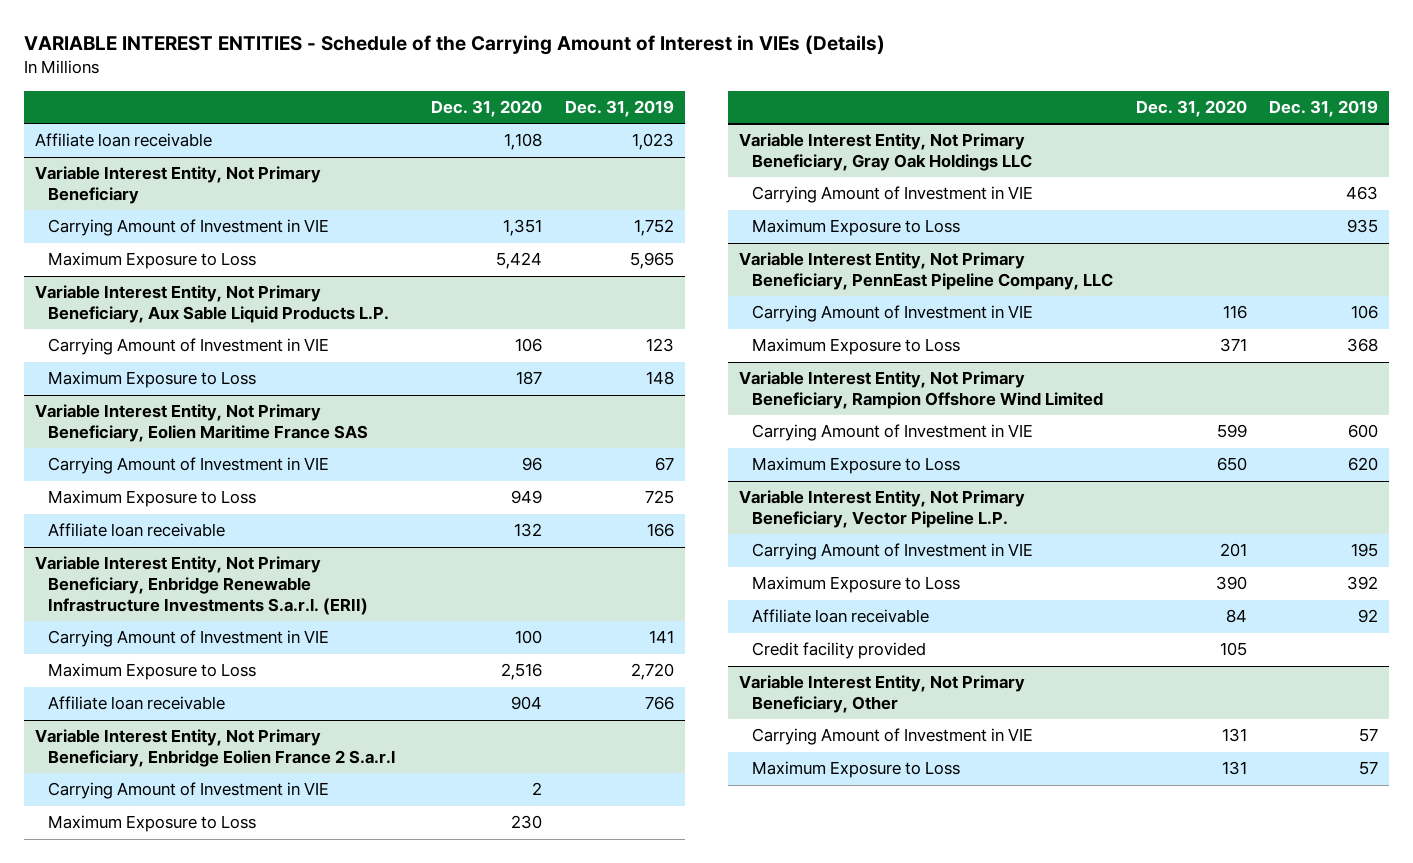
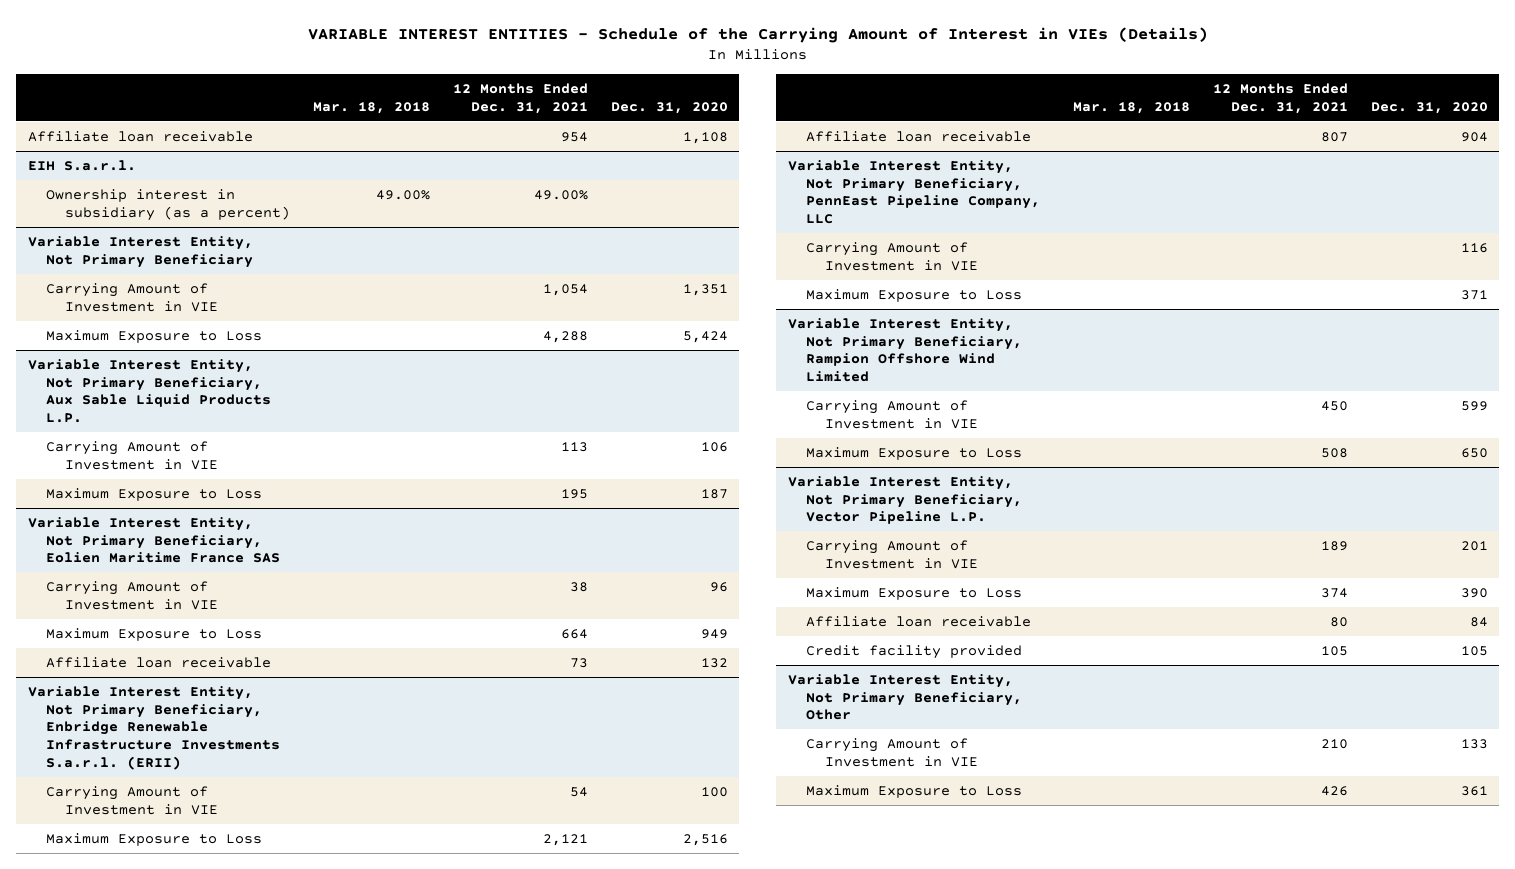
- | Dec. 31, 2020 | Dec. 31, 2019
+ | Mar. 18, 2018 | 12 Months Ended Dec. 31, 2021 | Dec. 31, 2020
+ EIH S.a.r.l.
+ Ownership interest in subsidiary (as a percent) | 49.00% | 49.00% |
- Variable Interest Entity, Not Primary Beneficiary, Enbridge Eolien France 2 S.a.r.l
- Carrying Amount of Investment in VIE | 2 |
- Maximum Exposure to Loss | 230 |
- Variable Interest Entity, Not Primary Beneficiary, Gray Oak Holdings LLC
- Carrying Amount of Investment in VIE | | 463
- Maximum Exposure to Loss | | 935
@ Variable Interest Entity, Not Primary Beneficiary, Other
- Carrying Amount of Investment in VIE | 131 | 57
- Maximum Exposure to Loss | 131 | 57
+ Carrying Amount of Investment in VIE | | 210 | 133
+ Maximum Exposure to Loss | | 426 | 361

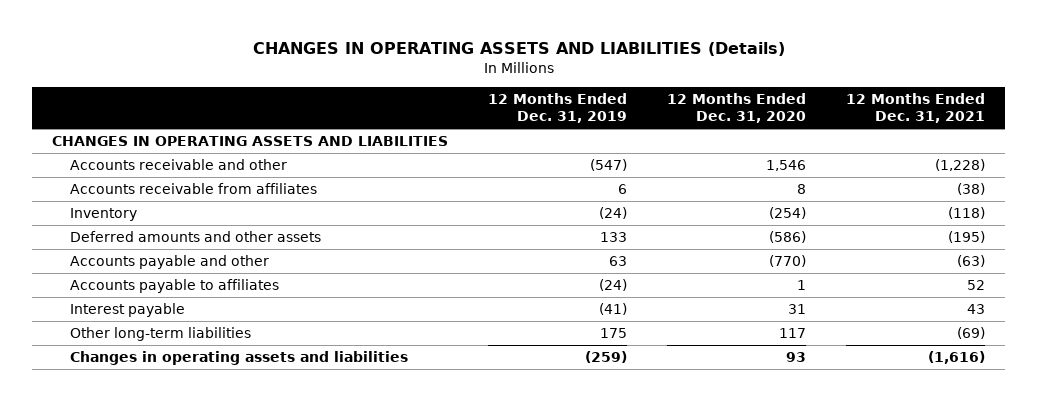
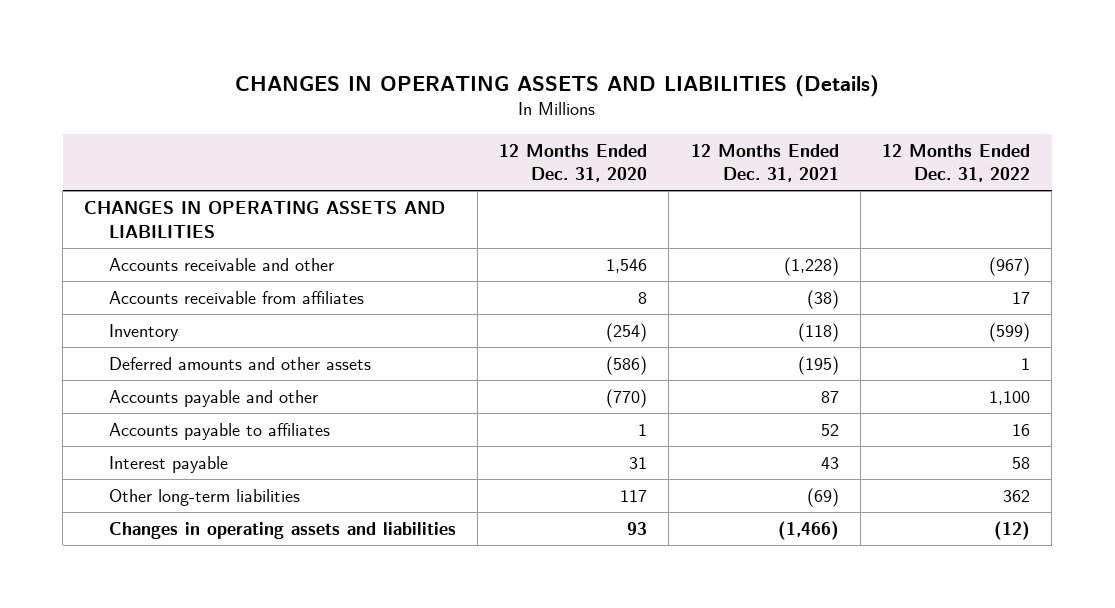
- | 12 Months Ended Dec. 31, 2019 | 12 Months Ended Dec. 31, 2020 | 12 Months Ended Dec. 31, 2021
+ | 12 Months Ended Dec. 31, 2020 | 12 Months Ended Dec. 31, 2021 | 12 Months Ended Dec. 31, 2022
- Accounts payable and other | 63 | (770) | (63)
+ Accounts payable and other | (770) | 87 | 1,100
- Changes in operating assets and liabilities | (259) | 93 | (1,616)
+ Changes in operating assets and liabilities | 93 | (1,466) | (12)

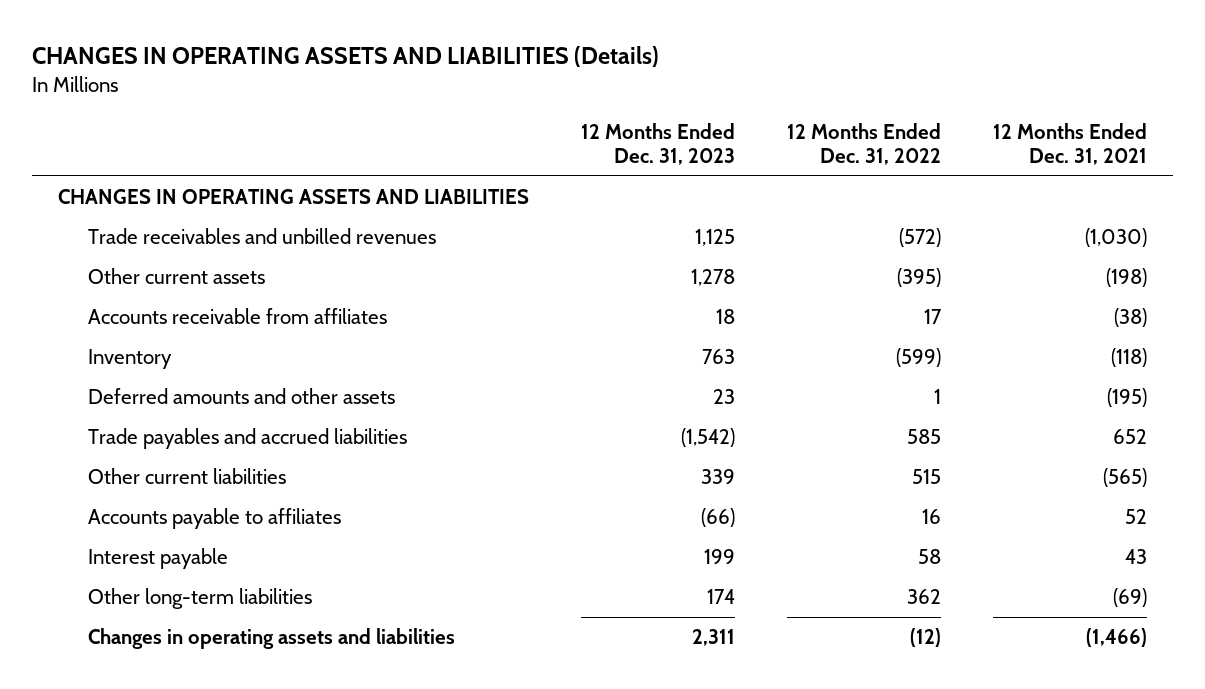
- | 12 Months Ended Dec. 31, 2020 | 12 Months Ended Dec. 31, 2021 | 12 Months Ended Dec. 31, 2022
+ | 12 Months Ended Dec. 31, 2023 | 12 Months Ended Dec. 31, 2022 | 12 Months Ended Dec. 31, 2021
- Accounts receivable and other | 1,546 | (1,228) | (967)
+ Trade receivables and unbilled revenues | 1,125 | (572) | (1,030)
+ Other current assets | 1,278 | (395) | (198)
- Accounts payable and other | (770) | 87 | 1,100
+ Trade payables and accrued liabilities | (1,542) | 585 | 652
+ Other current liabilities | 339 | 515 | (565)

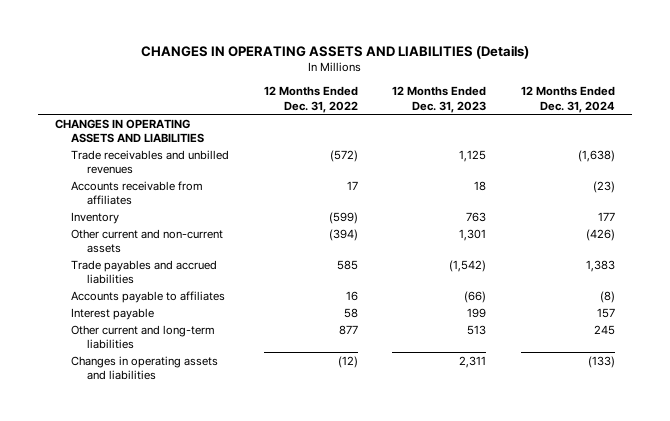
- | 12 Months Ended Dec. 31, 2023 | 12 Months Ended Dec. 31, 2022 | 12 Months Ended Dec. 31, 2021
+ | 12 Months Ended Dec. 31, 2022 | 12 Months Ended Dec. 31, 2023 | 12 Months Ended Dec. 31, 2024
- Other current assets | 1,278 | (395) | (198)
- Deferred amounts and other assets | 23 | 1 | (195)
+ Other current and non-current assets | (394) | 1,301 | (426)
- Other current liabilities | 339 | 515 | (565)
- Other long-term liabilities | 174 | 362 | (69)
+ Other current and long-term liabilities | 877 | 513 | 245

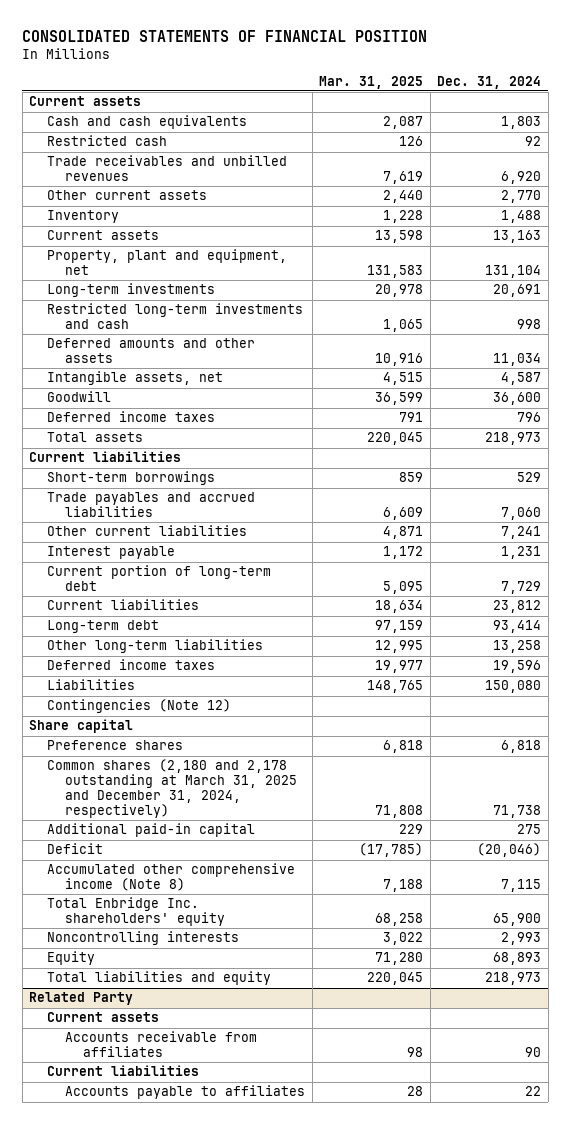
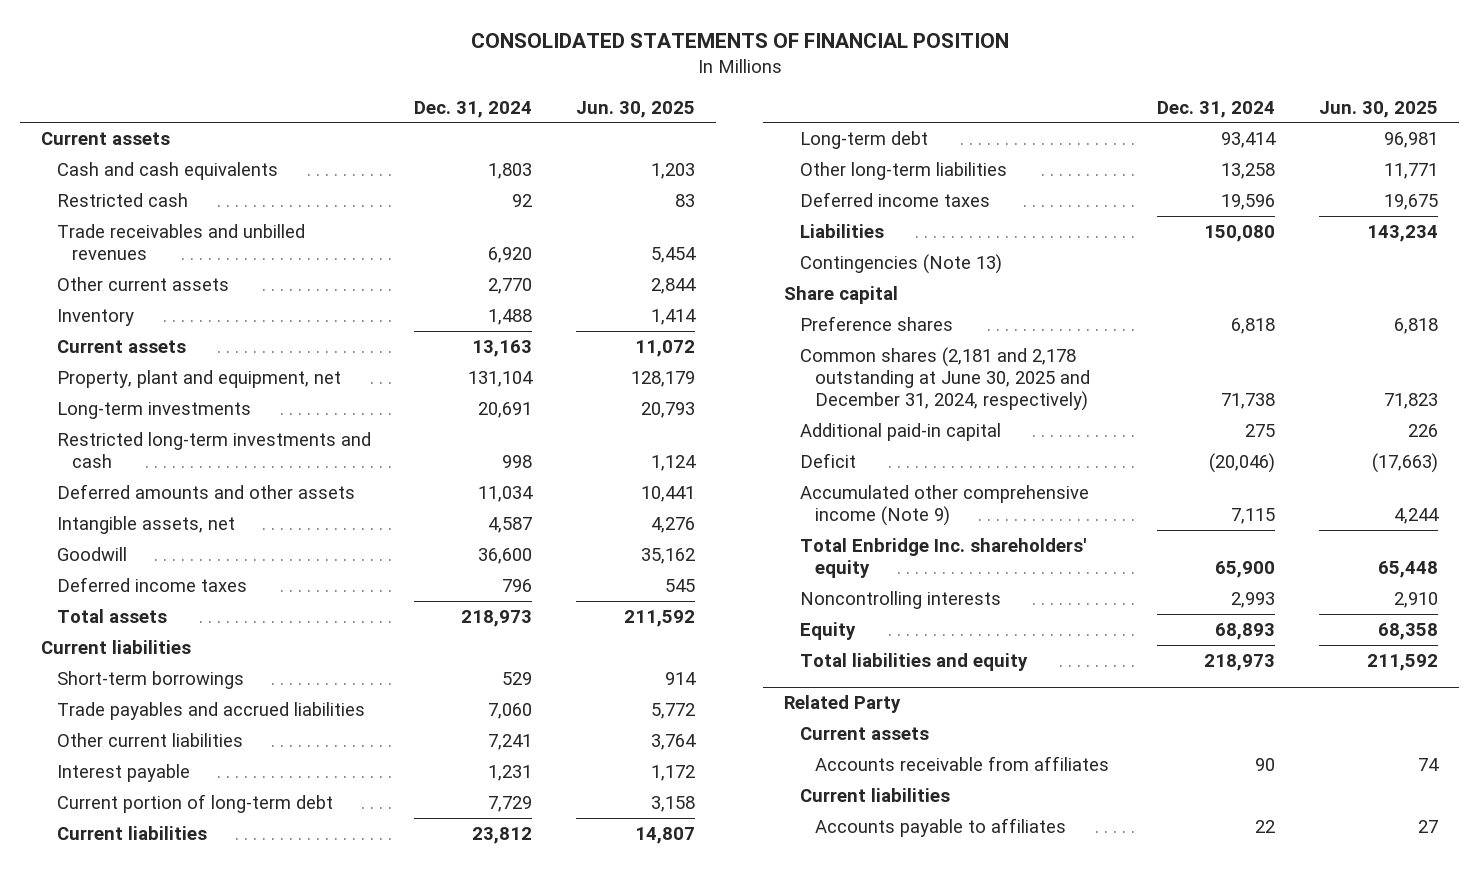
- | Mar. 31, 2025 | Dec. 31, 2024
+ | Dec. 31, 2024 | Jun. 30, 2025
- Contingencies (Note 12)
+ Contingencies (Note 13)
- Common shares (2,180 and 2,178 outstanding at March 31, 2025 and December 31, 2024, respectively) | 71,808 | 71,738
+ Common shares (2,181 and 2,178 outstanding at June 30, 2025 and December 31, 2024, respectively) | 71,738 | 71,823
- Accumulated other comprehensive income (Note 8) | 7,188 | 7,115
+ Accumulated other comprehensive income (Note 9) | 7,115 | 4,244

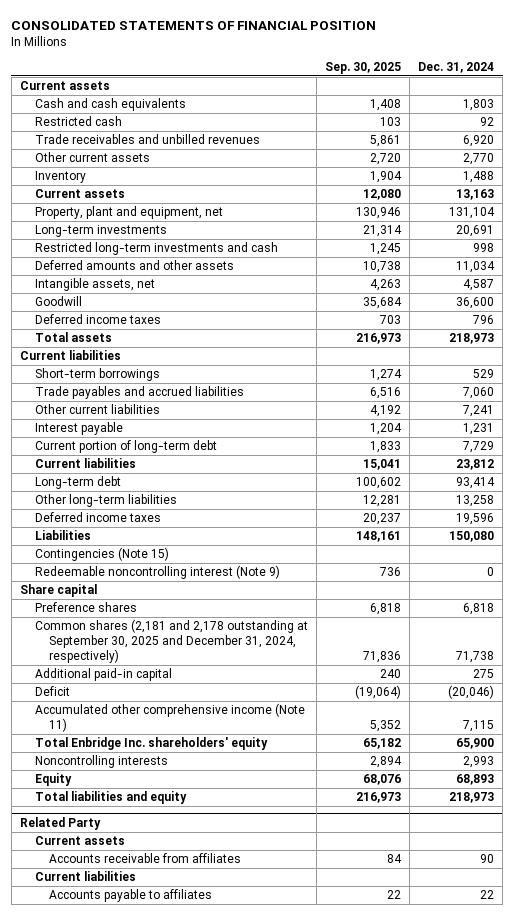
- | Dec. 31, 2024 | Jun. 30, 2025
+ | Sep. 30, 2025 | Dec. 31, 2024
- Contingencies (Note 13)
+ Contingencies (Note 15)
+ Redeemable noncontrolling interest (Note 9) | 736 | 0
- Common shares (2,181 and 2,178 outstanding at June 30, 2025 and December 31, 2024, respectively) | 71,738 | 71,823
+ Common shares (2,181 and 2,178 outstanding at September 30, 2025 and December 31, 2024, respectively) | 71,836 | 71,738
- Accumulated other comprehensive income (Note 9) | 7,115 | 4,244
+ Accumulated other comprehensive income (Note 11) | 5,352 | 7,115

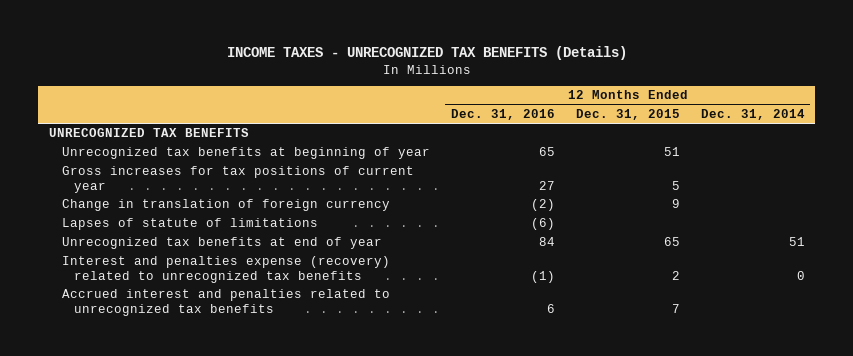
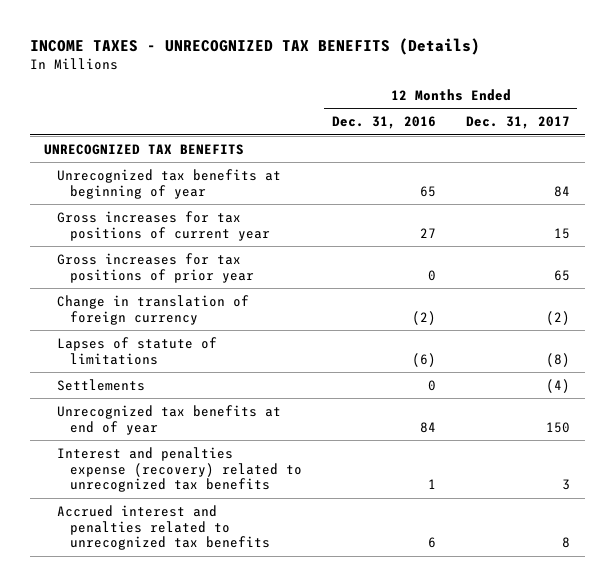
- | 12 Months Ended Dec. 31, 2016 | 12 Months Ended Dec. 31, 2015 | 12 Months Ended Dec. 31, 2014
+ | 12 Months Ended Dec. 31, 2016 | 12 Months Ended Dec. 31, 2017
+ Gross increases for tax positions of prior year | 0 | 65
+ Settlements | 0 | (4)
- Interest and penalties expense (recovery) related to unrecognized tax benefits | (1) | 2 | 0
+ Interest and penalties expense (recovery) related to unrecognized tax benefits | 1 | 3

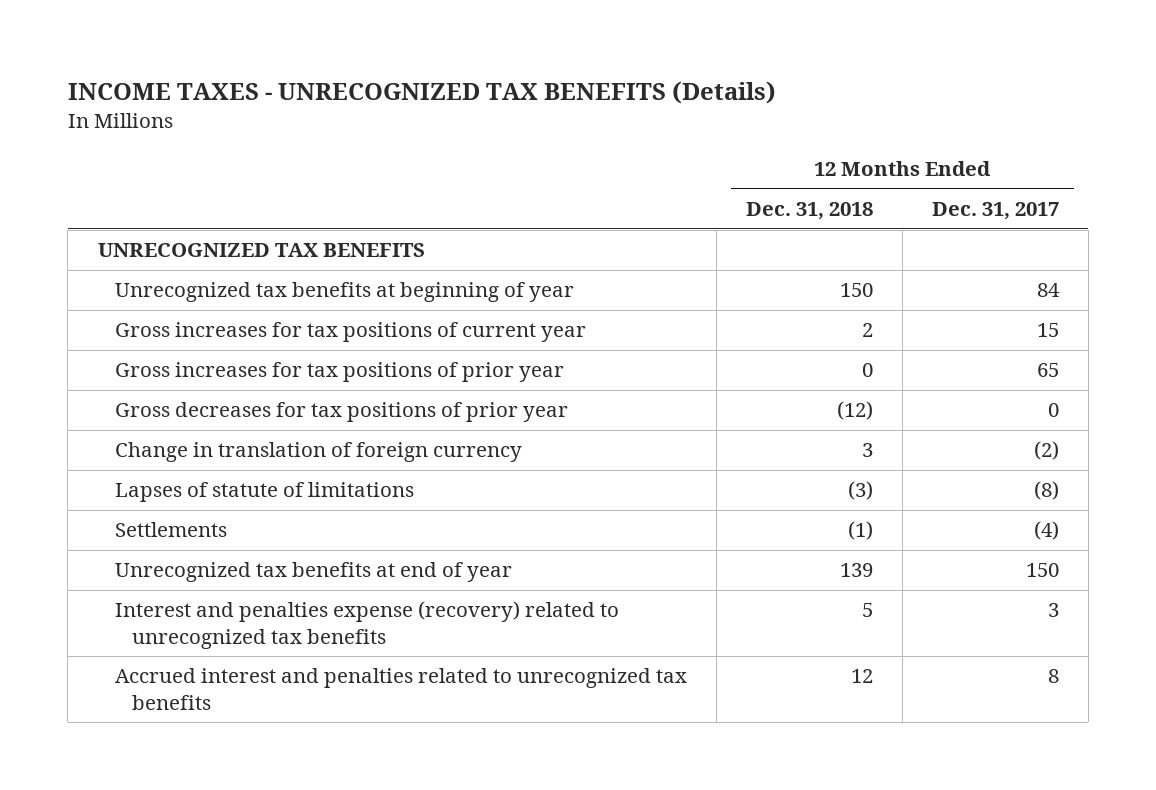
- | 12 Months Ended Dec. 31, 2016 | 12 Months Ended Dec. 31, 2017
+ | 12 Months Ended Dec. 31, 2018 | 12 Months Ended Dec. 31, 2017
+ Gross decreases for tax positions of prior year | (12) | 0

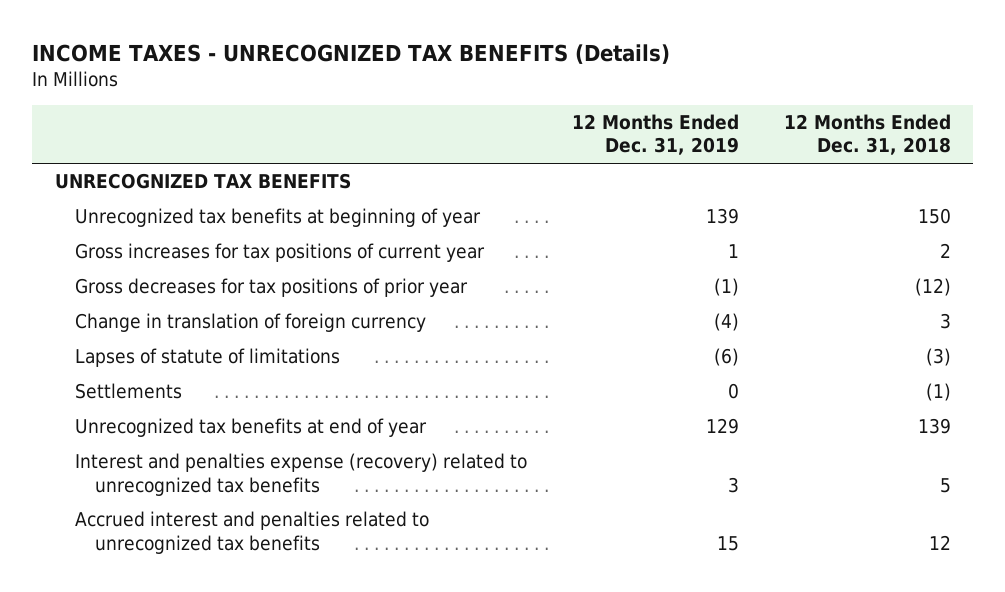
- | 12 Months Ended Dec. 31, 2018 | 12 Months Ended Dec. 31, 2017
+ | 12 Months Ended Dec. 31, 2019 | 12 Months Ended Dec. 31, 2018
- Gross increases for tax positions of prior year | 0 | 65

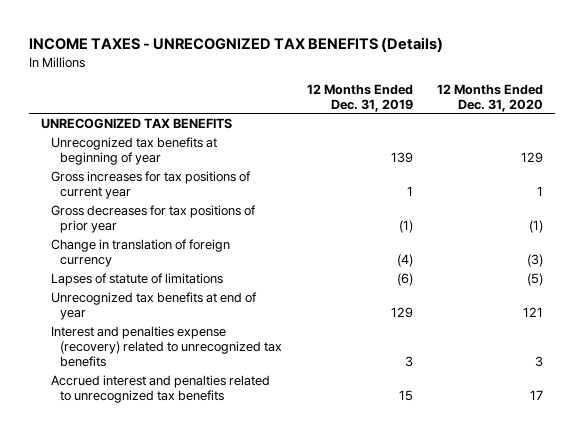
- | 12 Months Ended Dec. 31, 2019 | 12 Months Ended Dec. 31, 2018
+ | 12 Months Ended Dec. 31, 2019 | 12 Months Ended Dec. 31, 2020
- Settlements | 0 | (1)

